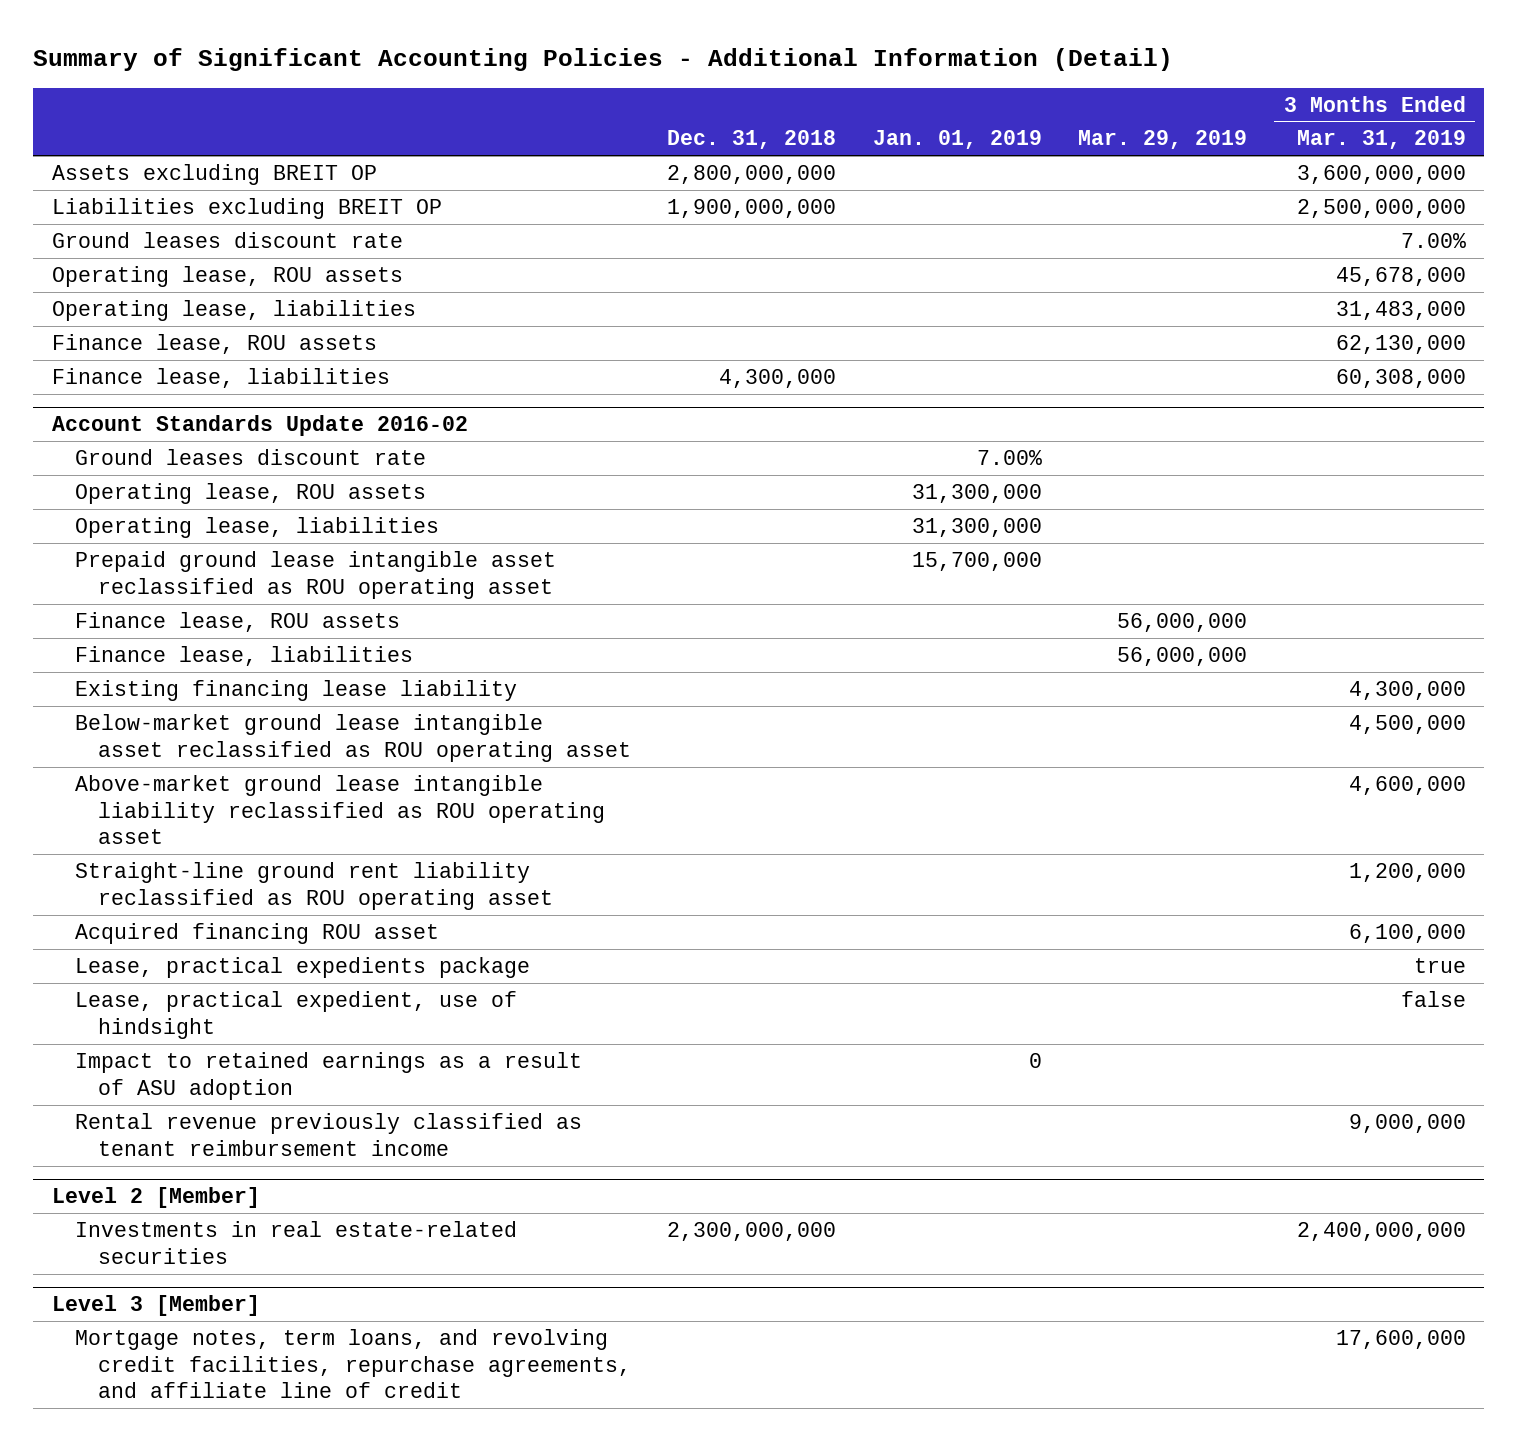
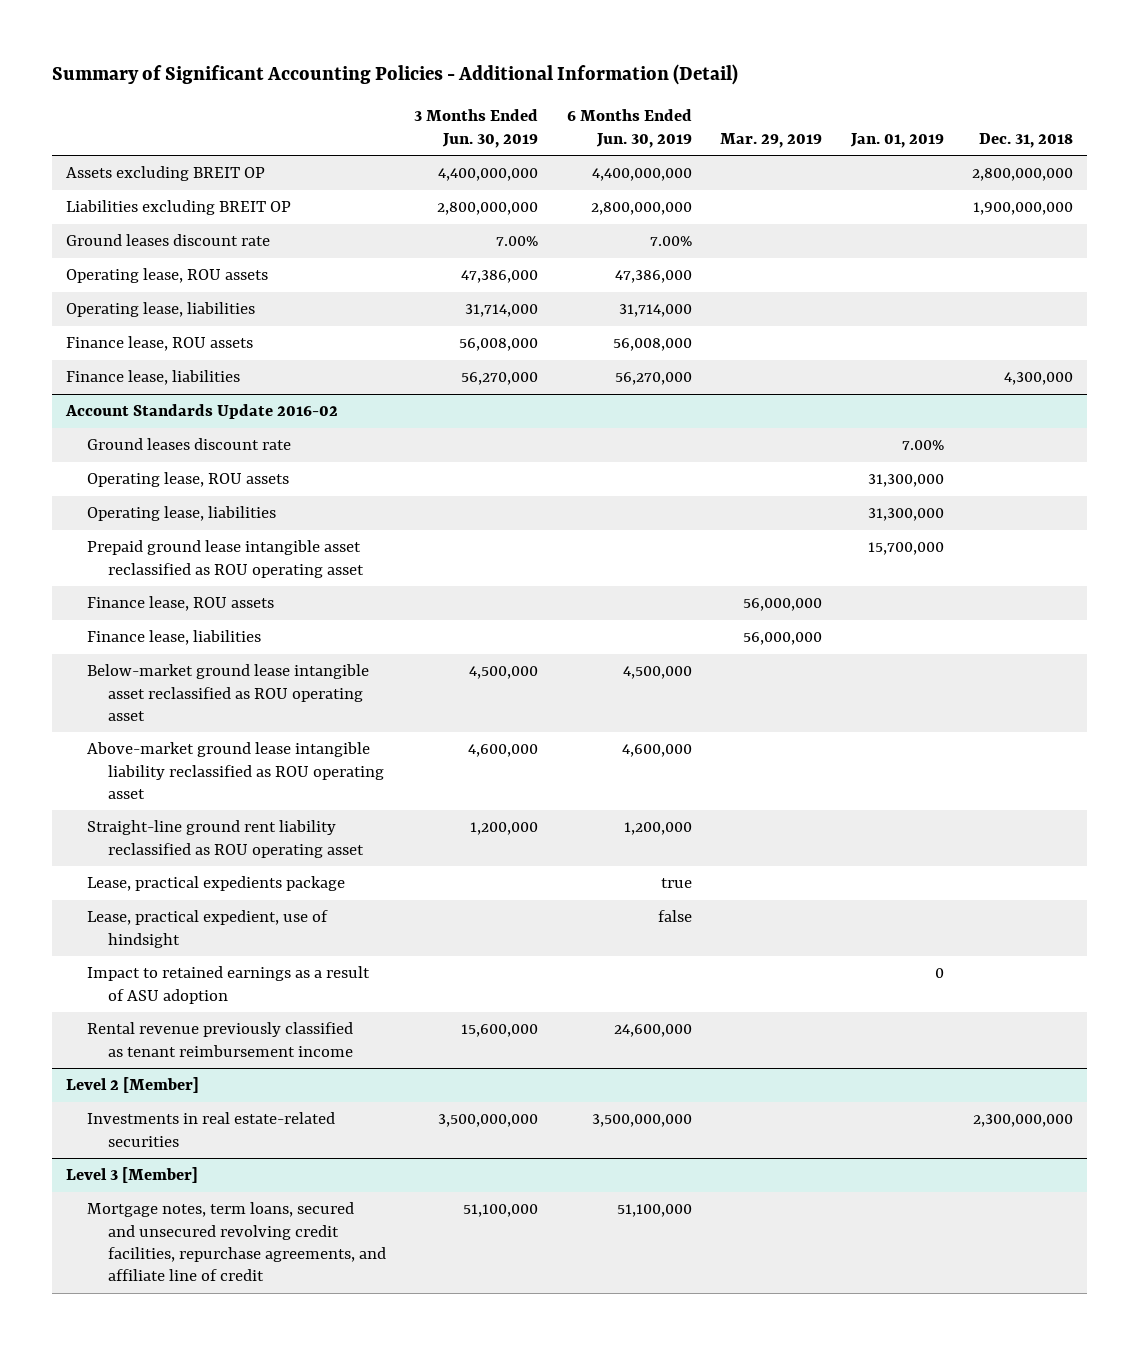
- | Dec. 31, 2018 | Jan. 01, 2019 | Mar. 29, 2019 | 3 Months Ended Mar. 31, 2019
+ | 3 Months Ended Jun. 30, 2019 | 6 Months Ended Jun. 30, 2019 | Mar. 29, 2019 | Jan. 01, 2019 | Dec. 31, 2018
@ Account Standards Update 2016-02
- Existing financing lease liability | | | | 4,300,000
- Acquired financing ROU asset | | | | 6,100,000
@ Level 3 [Member]
- Mortgage notes, term loans, and revolving credit facilities, repurchase agreements, and affiliate line of credit | | | | 17,600,000
+ Mortgage notes, term loans, secured and unsecured revolving credit facilities, repurchase agreements, and affiliate line of credit | 51,100,000 | 51,100,000 | | |

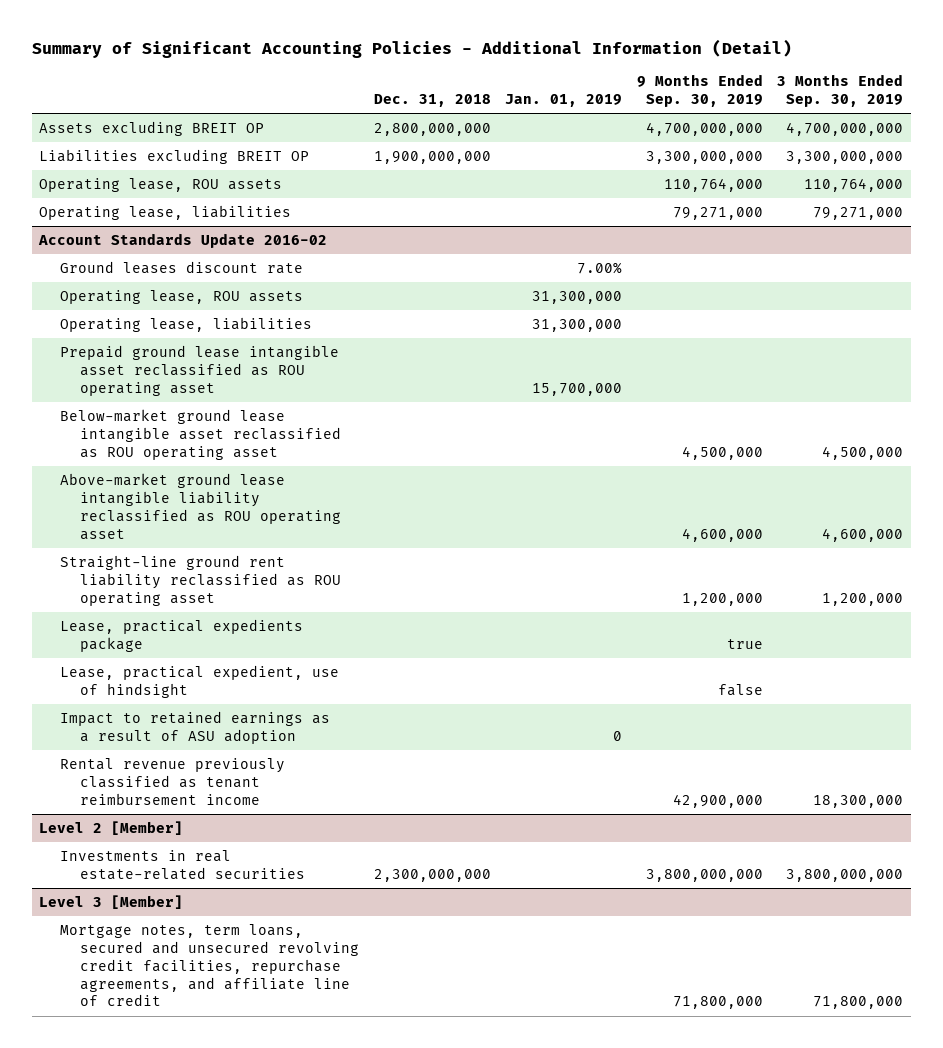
- | 3 Months Ended Jun. 30, 2019 | 6 Months Ended Jun. 30, 2019 | Mar. 29, 2019 | Jan. 01, 2019 | Dec. 31, 2018
+ | Dec. 31, 2018 | Jan. 01, 2019 | 9 Months Ended Sep. 30, 2019 | 3 Months Ended Sep. 30, 2019
- Ground leases discount rate | 7.00% | 7.00% | | |
- Finance lease, ROU assets | 56,008,000 | 56,008,000 | | |
- Finance lease, liabilities | 56,270,000 | 56,270,000 | | | 4,300,000
@ Account Standards Update 2016-02
- Finance lease, ROU assets | | | 56,000,000 | |
- Finance lease, liabilities | | | 56,000,000 | |

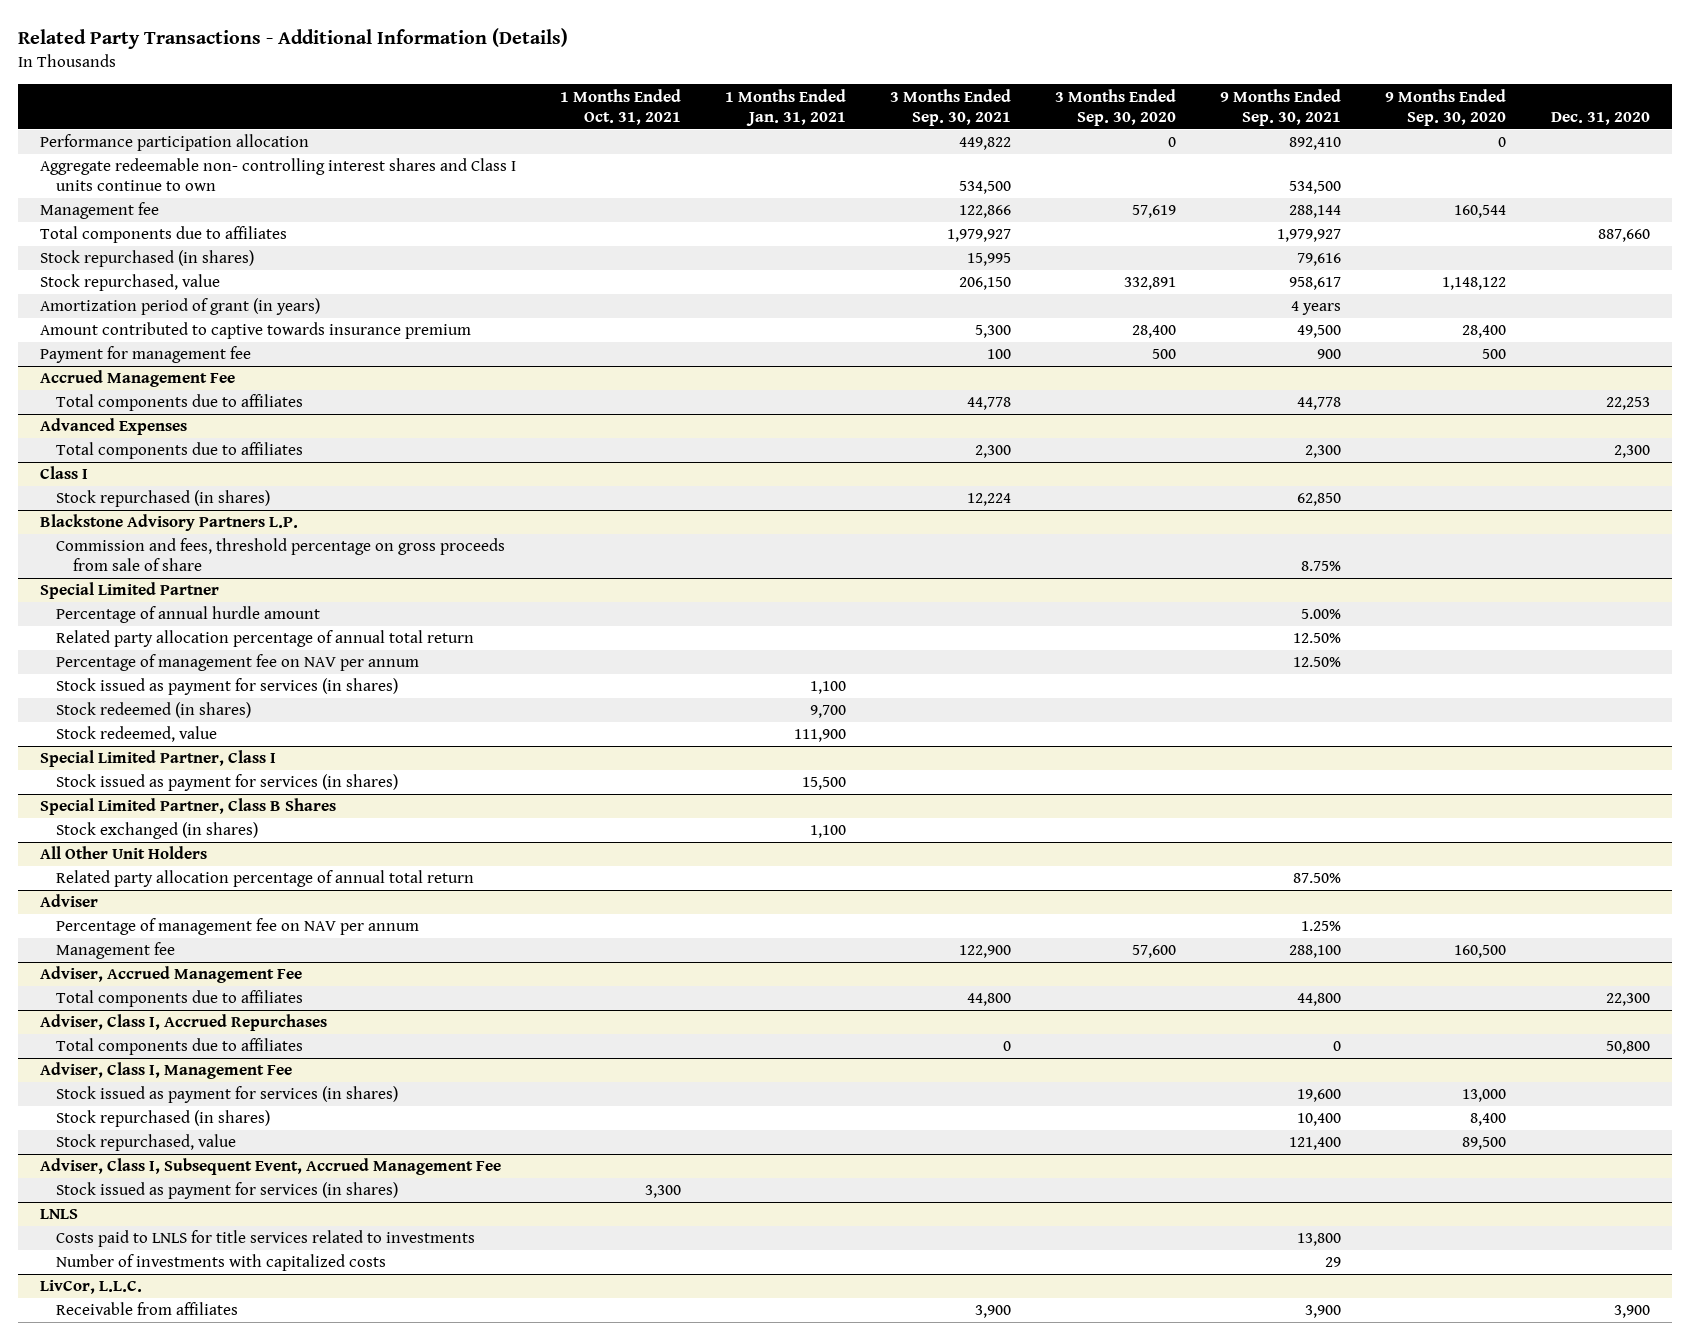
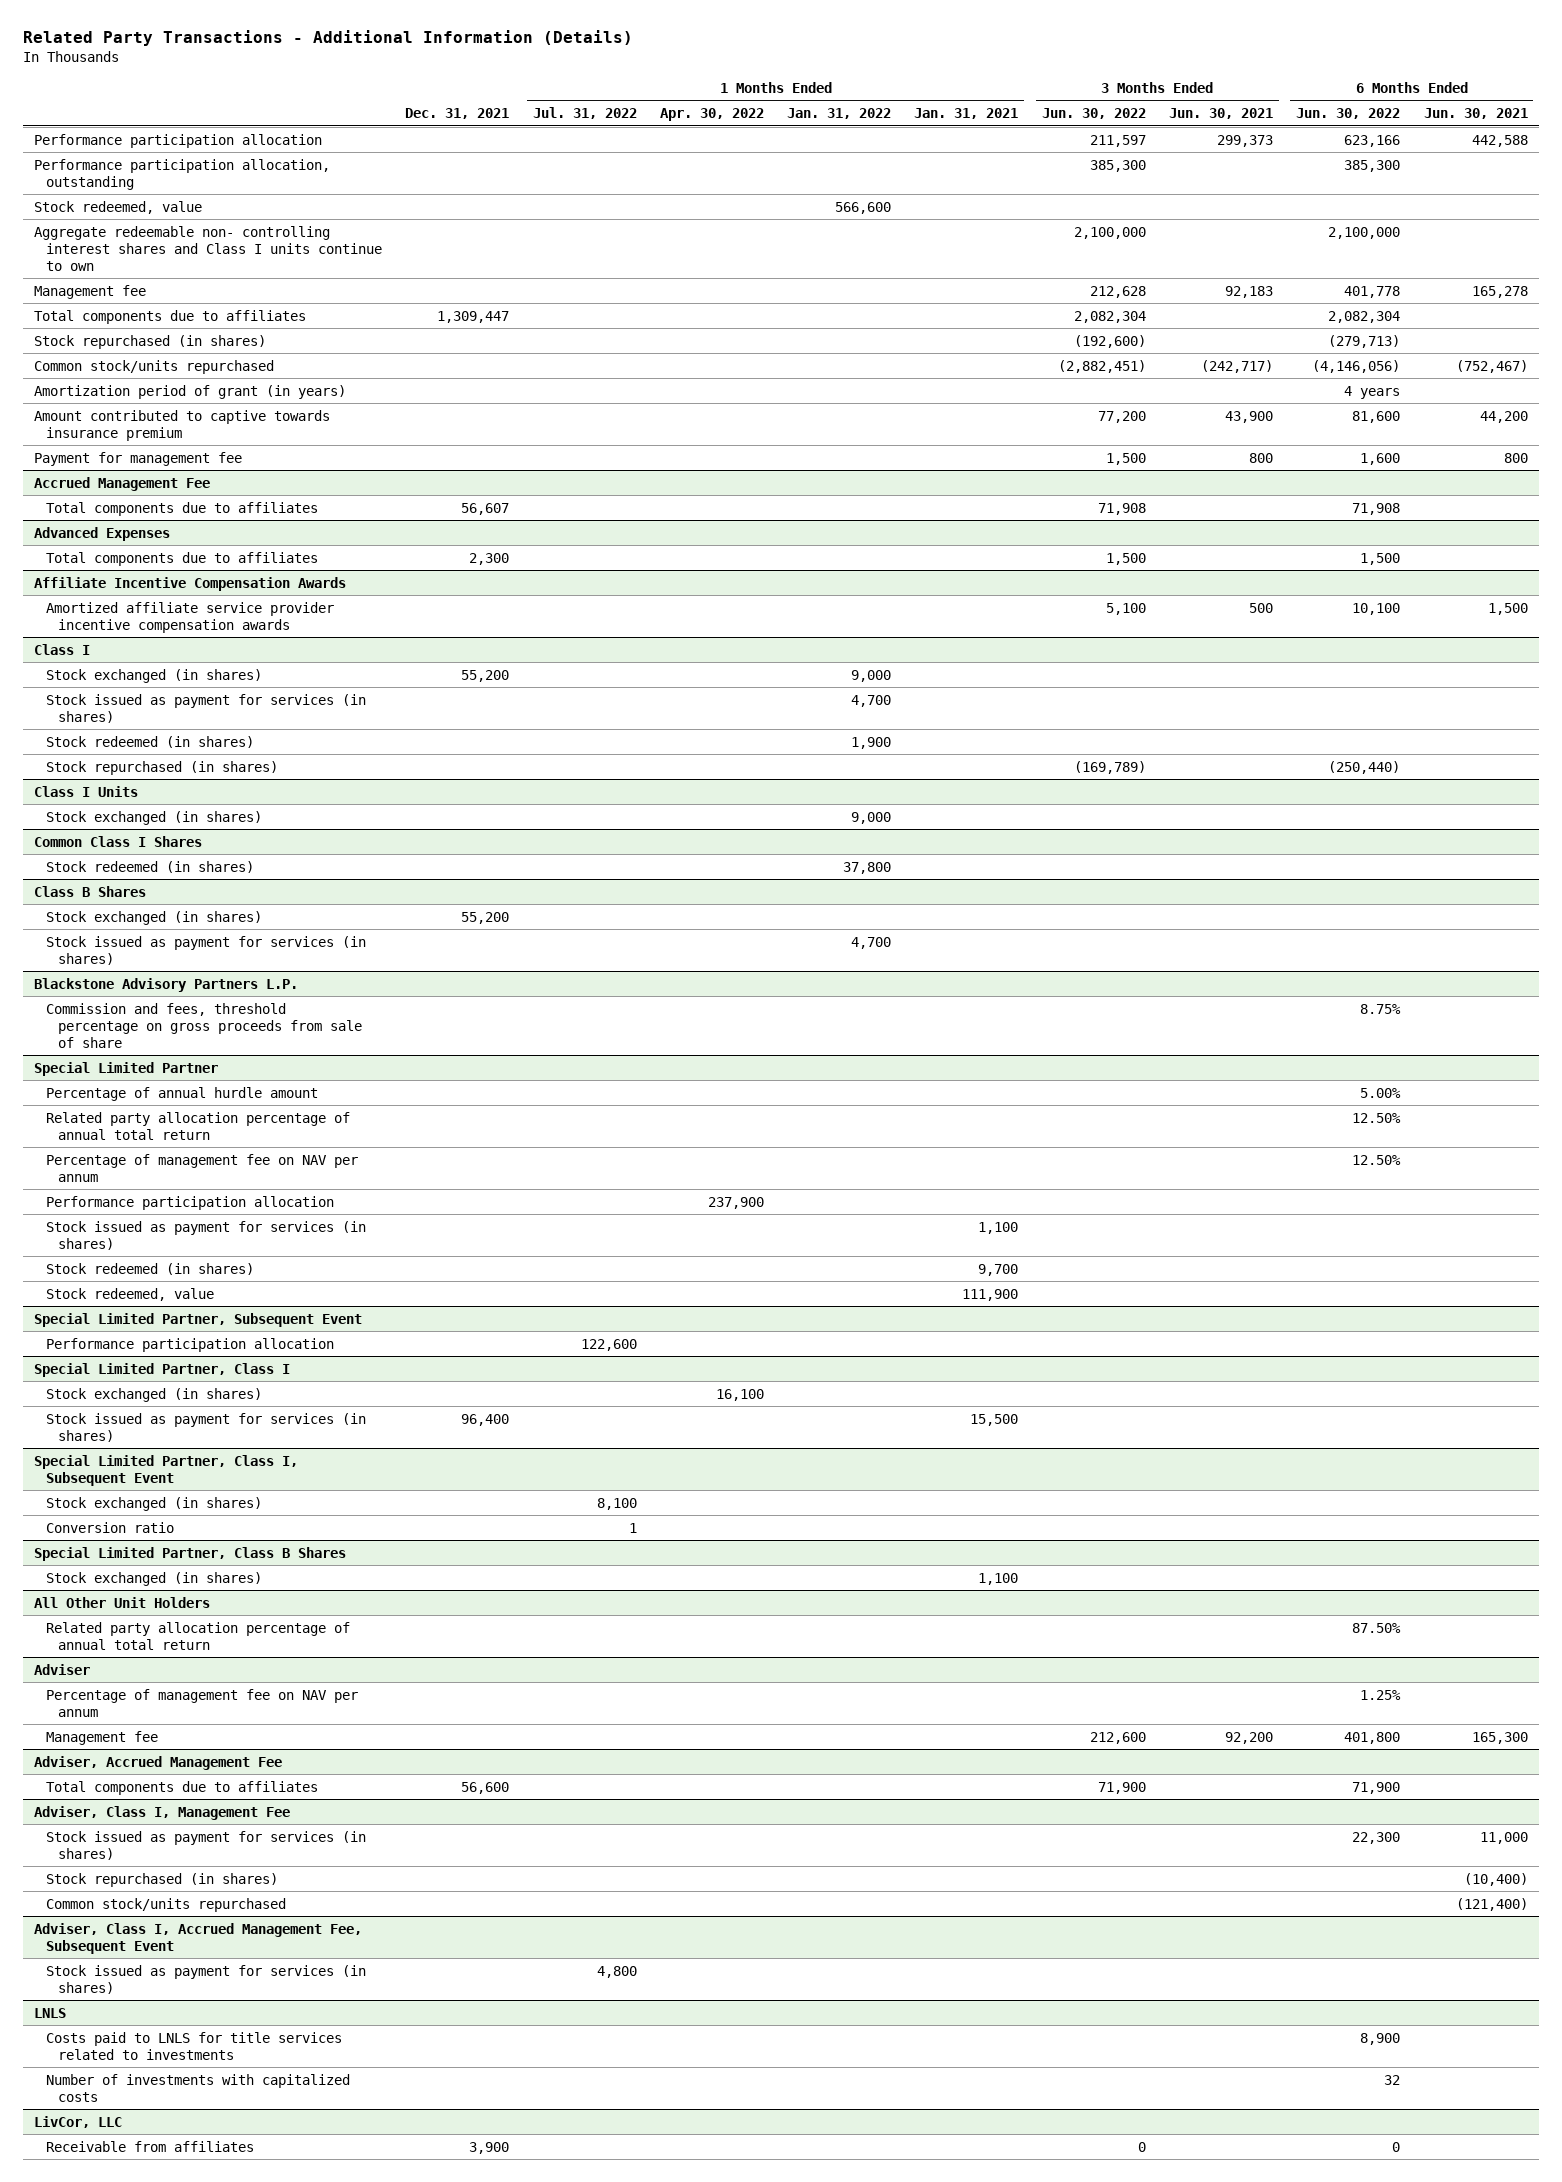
- | 1 Months Ended Oct. 31, 2021 | 1 Months Ended Jan. 31, 2021 | 3 Months Ended Sep. 30, 2021 | 3 Months Ended Sep. 30, 2020 | 9 Months Ended Sep. 30, 2021 | 9 Months Ended Sep. 30, 2020 | Dec. 31, 2020
+ | Dec. 31, 2021 | 1 Months Ended Jul. 31, 2022 | 1 Months Ended Apr. 30, 2022 | 1 Months Ended Jan. 31, 2022 | 1 Months Ended Jan. 31, 2021 | 3 Months Ended Jun. 30, 2022 | 3 Months Ended Jun. 30, 2021 | 6 Months Ended Jun. 30, 2022 | 6 Months Ended Jun. 30, 2021
+ Performance participation allocation, outstanding | | | | | | 385,300 | | 385,300 |
+ Stock redeemed, value | | | | 566,600 | | | | |
- Stock repurchased, value | | | 206,150 | 332,891 | 958,617 | 1,148,122 |
+ Common stock/units repurchased | | | | | | (2,882,451) | (242,717) | (4,146,056) | (752,467)
+ Affiliate Incentive Compensation Awards
+ Amortized affiliate service provider incentive compensation awards | | | | | | 5,100 | 500 | 10,100 | 1,500
@ Class I
+ Stock exchanged (in shares) | 55,200 | | | 9,000 | | | | |
+ Stock issued as payment for services (in shares) | | | | 4,700 | | | | |
+ Stock redeemed (in shares) | | | | 1,900 | | | | |
+ Class I Units
+ Stock exchanged (in shares) | | | | 9,000 | | | | |
+ Common Class I Shares
+ Stock redeemed (in shares) | | | | 37,800 | | | | |
+ Class B Shares
+ Stock exchanged (in shares) | 55,200 | | | | | | | |
+ Stock issued as payment for services (in shares) | | | | 4,700 | | | | |
@ Special Limited Partner
+ Performance participation allocation | | | 237,900 | | | | | |
+ Special Limited Partner, Subsequent Event
+ Performance participation allocation | | 122,600 | | | | | | |
@ Special Limited Partner, Class I
+ Stock exchanged (in shares) | | | 16,100 | | | | | |
+ Special Limited Partner, Class I, Subsequent Event
+ Stock exchanged (in shares) | | 8,100 | | | | | | |
+ Conversion ratio | | 1 | | | | | | |
- Adviser, Class I, Accrued Repurchases
- Total components due to affiliates | | | 0 | | 0 | | 50,800
@ Adviser, Class I, Management Fee
- Stock repurchased, value | | | | | 121,400 | 89,500 |
- Adviser, Class I, Subsequent Event, Accrued Management Fee
@ Adviser, Class I, Management Fee
+ Common stock/units repurchased | | | | | | | | | (121,400)
+ Adviser, Class I, Accrued Management Fee, Subsequent Event
- LivCor, L.L.C.
+ LivCor, LLC

